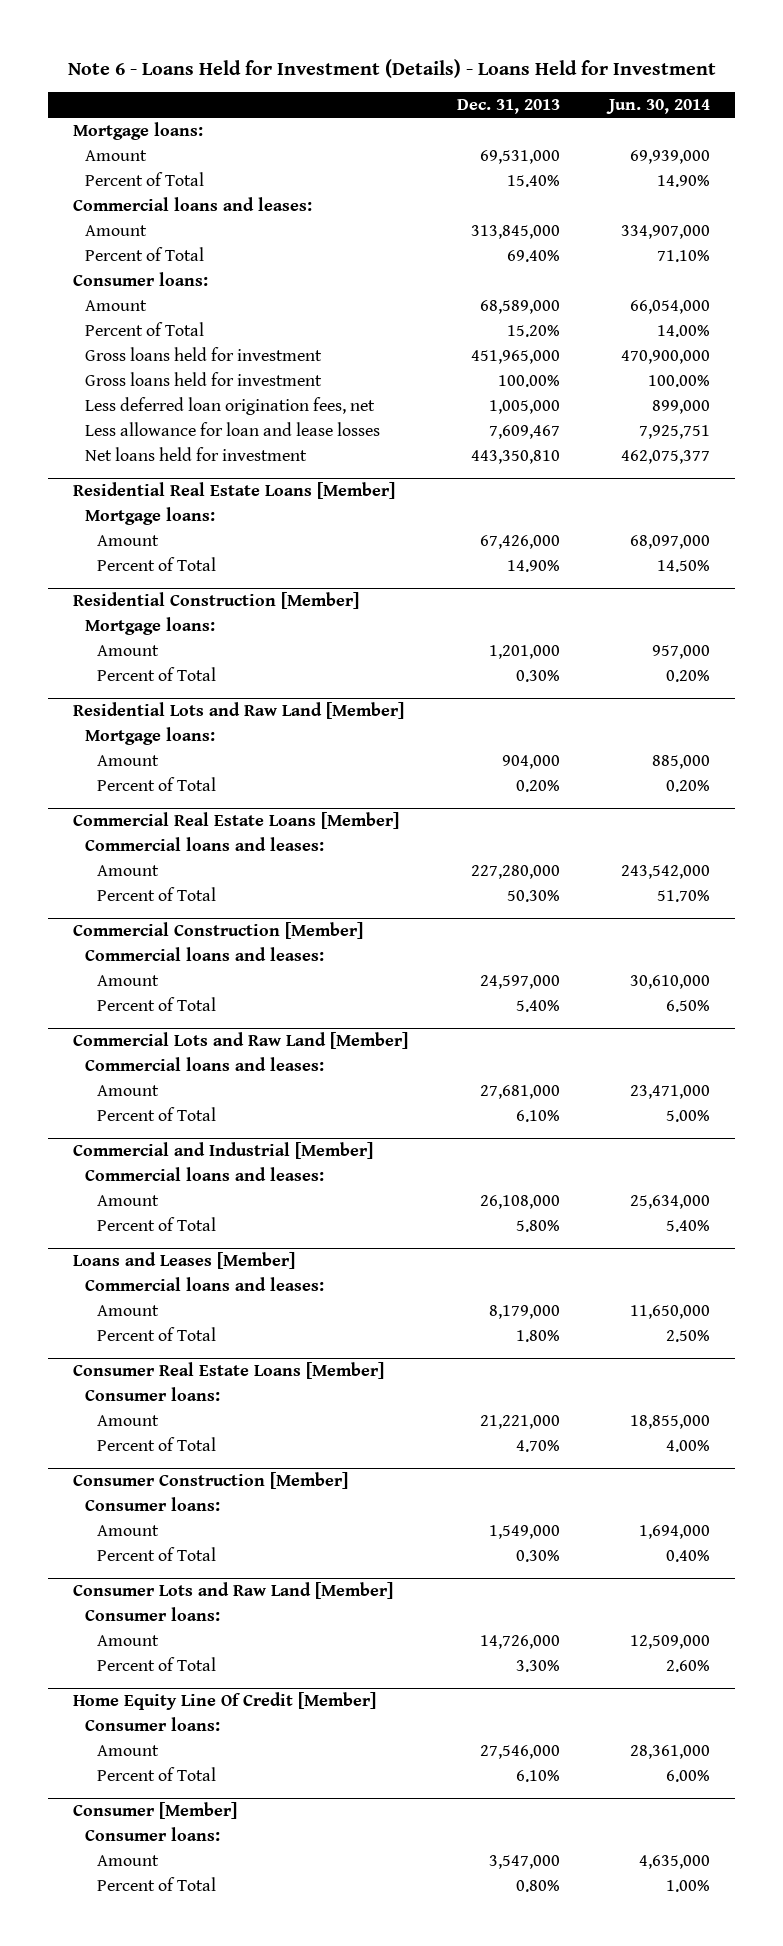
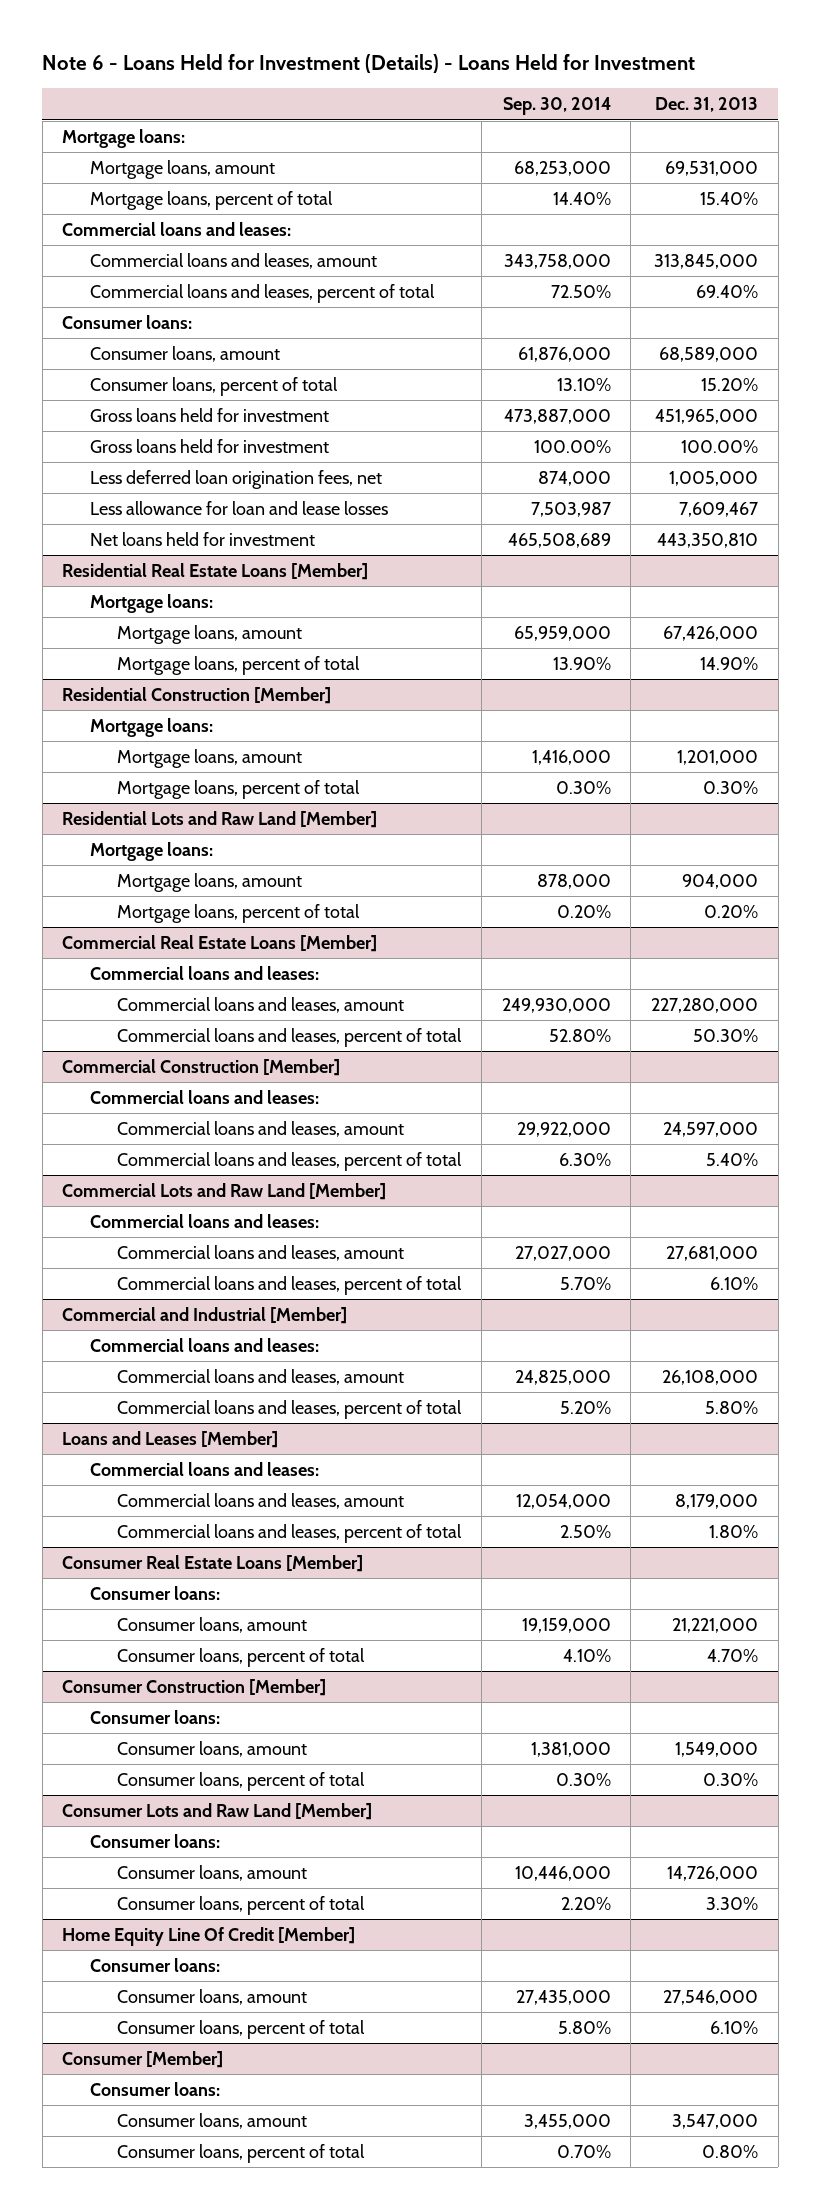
- | Dec. 31, 2013 | Jun. 30, 2014
+ | Sep. 30, 2014 | Dec. 31, 2013
- Amount | 69,531,000 | 69,939,000
- Percent of Total | 15.40% | 14.90%
+ Mortgage loans, amount | 68,253,000 | 69,531,000
+ Mortgage loans, percent of total | 14.40% | 15.40%
- Amount | 313,845,000 | 334,907,000
- Percent of Total | 69.40% | 71.10%
+ Commercial loans and leases, amount | 343,758,000 | 313,845,000
+ Commercial loans and leases, percent of total | 72.50% | 69.40%
- Amount | 68,589,000 | 66,054,000
- Percent of Total | 15.20% | 14.00%
+ Consumer loans, amount | 61,876,000 | 68,589,000
+ Consumer loans, percent of total | 13.10% | 15.20%
@ Residential Real Estate Loans [Member]
- Amount | 67,426,000 | 68,097,000
- Percent of Total | 14.90% | 14.50%
+ Mortgage loans, amount | 65,959,000 | 67,426,000
+ Mortgage loans, percent of total | 13.90% | 14.90%
@ Residential Construction [Member]
- Amount | 1,201,000 | 957,000
- Percent of Total | 0.30% | 0.20%
+ Mortgage loans, amount | 1,416,000 | 1,201,000
+ Mortgage loans, percent of total | 0.30% | 0.30%
@ Residential Lots and Raw Land [Member]
- Amount | 904,000 | 885,000
- Percent of Total | 0.20% | 0.20%
+ Mortgage loans, amount | 878,000 | 904,000
+ Mortgage loans, percent of total | 0.20% | 0.20%
@ Commercial Real Estate Loans [Member]
- Amount | 227,280,000 | 243,542,000
- Percent of Total | 50.30% | 51.70%
+ Commercial loans and leases, amount | 249,930,000 | 227,280,000
+ Commercial loans and leases, percent of total | 52.80% | 50.30%
@ Commercial Construction [Member]
- Amount | 24,597,000 | 30,610,000
- Percent of Total | 5.40% | 6.50%
+ Commercial loans and leases, amount | 29,922,000 | 24,597,000
+ Commercial loans and leases, percent of total | 6.30% | 5.40%
@ Commercial Lots and Raw Land [Member]
- Amount | 27,681,000 | 23,471,000
- Percent of Total | 6.10% | 5.00%
+ Commercial loans and leases, amount | 27,027,000 | 27,681,000
+ Commercial loans and leases, percent of total | 5.70% | 6.10%
@ Commercial and Industrial [Member]
- Amount | 26,108,000 | 25,634,000
- Percent of Total | 5.80% | 5.40%
+ Commercial loans and leases, amount | 24,825,000 | 26,108,000
+ Commercial loans and leases, percent of total | 5.20% | 5.80%
@ Loans and Leases [Member]
- Amount | 8,179,000 | 11,650,000
- Percent of Total | 1.80% | 2.50%
+ Commercial loans and leases, amount | 12,054,000 | 8,179,000
+ Commercial loans and leases, percent of total | 2.50% | 1.80%
@ Consumer Real Estate Loans [Member]
- Amount | 21,221,000 | 18,855,000
- Percent of Total | 4.70% | 4.00%
+ Consumer loans, amount | 19,159,000 | 21,221,000
+ Consumer loans, percent of total | 4.10% | 4.70%
@ Consumer Construction [Member]
- Amount | 1,549,000 | 1,694,000
- Percent of Total | 0.30% | 0.40%
+ Consumer loans, amount | 1,381,000 | 1,549,000
+ Consumer loans, percent of total | 0.30% | 0.30%
@ Consumer Lots and Raw Land [Member]
- Amount | 14,726,000 | 12,509,000
- Percent of Total | 3.30% | 2.60%
+ Consumer loans, amount | 10,446,000 | 14,726,000
+ Consumer loans, percent of total | 2.20% | 3.30%
@ Home Equity Line Of Credit [Member]
- Amount | 27,546,000 | 28,361,000
- Percent of Total | 6.10% | 6.00%
+ Consumer loans, amount | 27,435,000 | 27,546,000
+ Consumer loans, percent of total | 5.80% | 6.10%
@ Consumer [Member]
- Amount | 3,547,000 | 4,635,000
- Percent of Total | 0.80% | 1.00%
+ Consumer loans, amount | 3,455,000 | 3,547,000
+ Consumer loans, percent of total | 0.70% | 0.80%

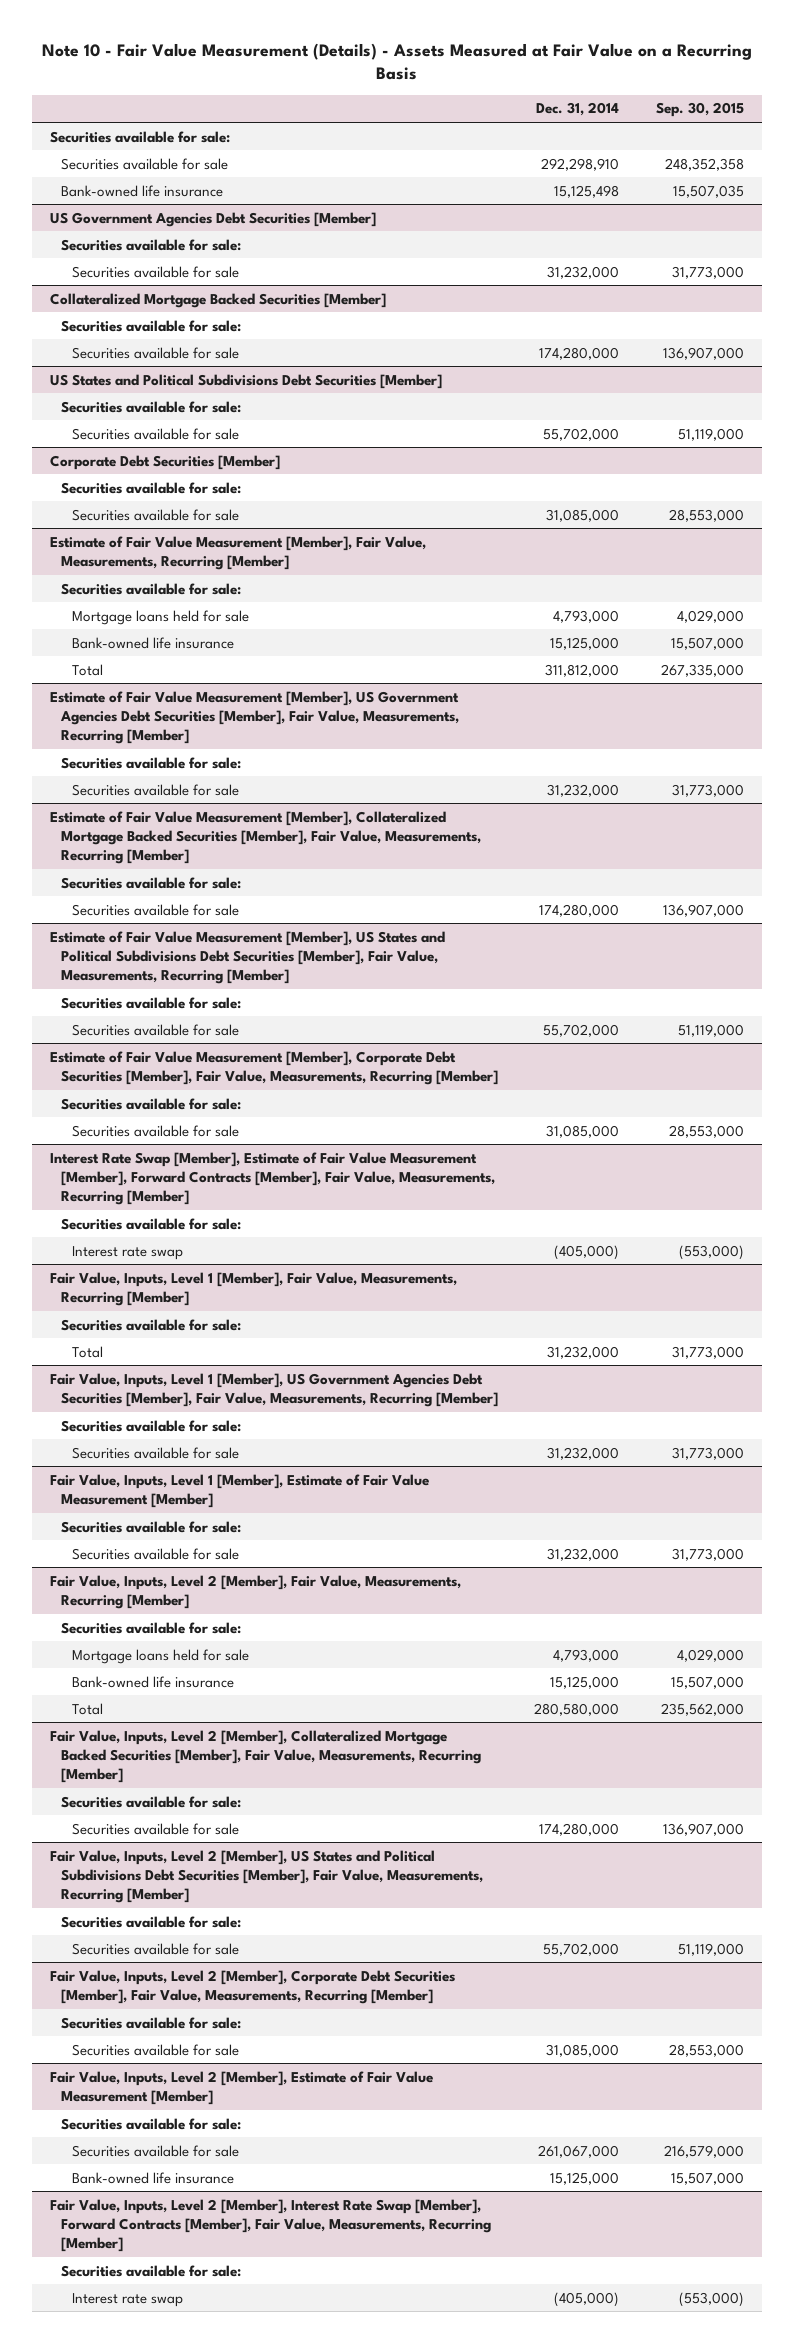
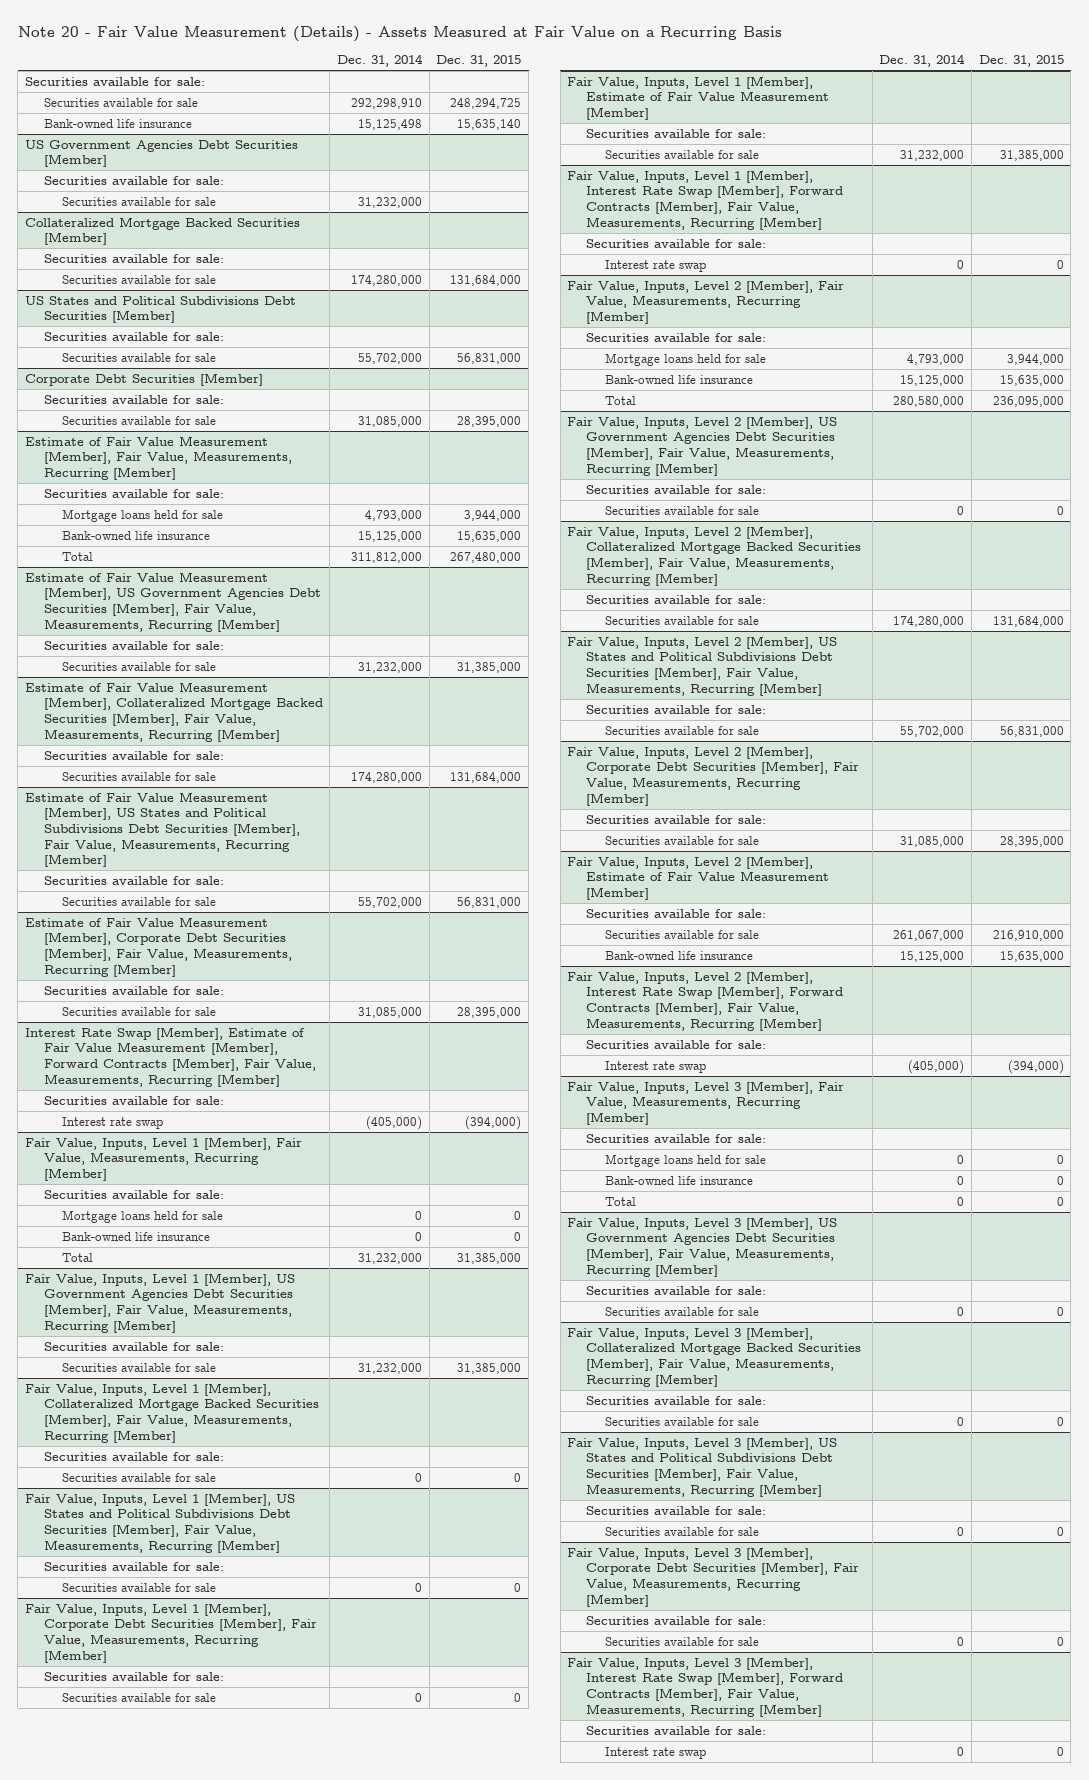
- Note 10 - Fair Value Measurement (Details) - Assets Measured at Fair Value on a Recurring Basis
+ Note 20 - Fair Value Measurement (Details) - Assets Measured at Fair Value on a Recurring Basis
- | Dec. 31, 2014 | Sep. 30, 2015
+ | Dec. 31, 2014 | Dec. 31, 2015
@ Fair Value, Inputs, Level 1 [Member], Fair Value, Measurements, Recurring [Member]
+ Mortgage loans held for sale | 0 | 0
+ Bank-owned life insurance | 0 | 0
+ Fair Value, Inputs, Level 1 [Member], Collateralized Mortgage Backed Securities [Member], Fair Value, Measurements, Recurring [Member]
+ Securities available for sale:
+ Securities available for sale | 0 | 0
+ Fair Value, Inputs, Level 1 [Member], US States and Political Subdivisions Debt Securities [Member], Fair Value, Measurements, Recurring [Member]
+ Securities available for sale:
+ Securities available for sale | 0 | 0
+ Fair Value, Inputs, Level 1 [Member], Corporate Debt Securities [Member], Fair Value, Measurements, Recurring [Member]
+ Securities available for sale:
+ Securities available for sale | 0 | 0
+ Fair Value, Inputs, Level 1 [Member], Interest Rate Swap [Member], Forward Contracts [Member], Fair Value, Measurements, Recurring [Member]
+ Securities available for sale:
+ Interest rate swap | 0 | 0
+ Fair Value, Inputs, Level 2 [Member], US Government Agencies Debt Securities [Member], Fair Value, Measurements, Recurring [Member]
+ Securities available for sale:
+ Securities available for sale | 0 | 0
+ Fair Value, Inputs, Level 3 [Member], Fair Value, Measurements, Recurring [Member]
+ Securities available for sale:
+ Mortgage loans held for sale | 0 | 0
+ Bank-owned life insurance | 0 | 0
+ Total | 0 | 0
+ Fair Value, Inputs, Level 3 [Member], US Government Agencies Debt Securities [Member], Fair Value, Measurements, Recurring [Member]
+ Securities available for sale:
+ Securities available for sale | 0 | 0
+ Fair Value, Inputs, Level 3 [Member], Collateralized Mortgage Backed Securities [Member], Fair Value, Measurements, Recurring [Member]
+ Securities available for sale:
+ Securities available for sale | 0 | 0
+ Fair Value, Inputs, Level 3 [Member], US States and Political Subdivisions Debt Securities [Member], Fair Value, Measurements, Recurring [Member]
+ Securities available for sale:
+ Securities available for sale | 0 | 0
+ Fair Value, Inputs, Level 3 [Member], Corporate Debt Securities [Member], Fair Value, Measurements, Recurring [Member]
+ Securities available for sale:
+ Securities available for sale | 0 | 0
+ Fair Value, Inputs, Level 3 [Member], Interest Rate Swap [Member], Forward Contracts [Member], Fair Value, Measurements, Recurring [Member]
+ Securities available for sale:
+ Interest rate swap | 0 | 0

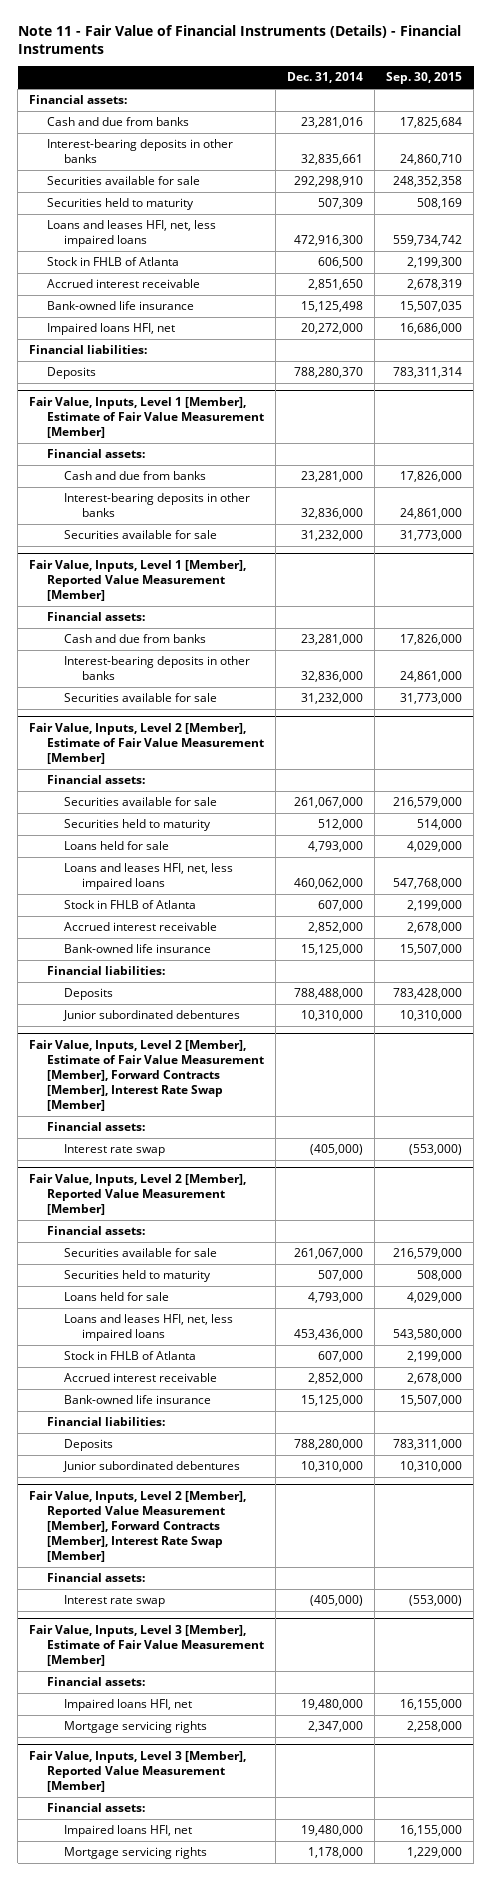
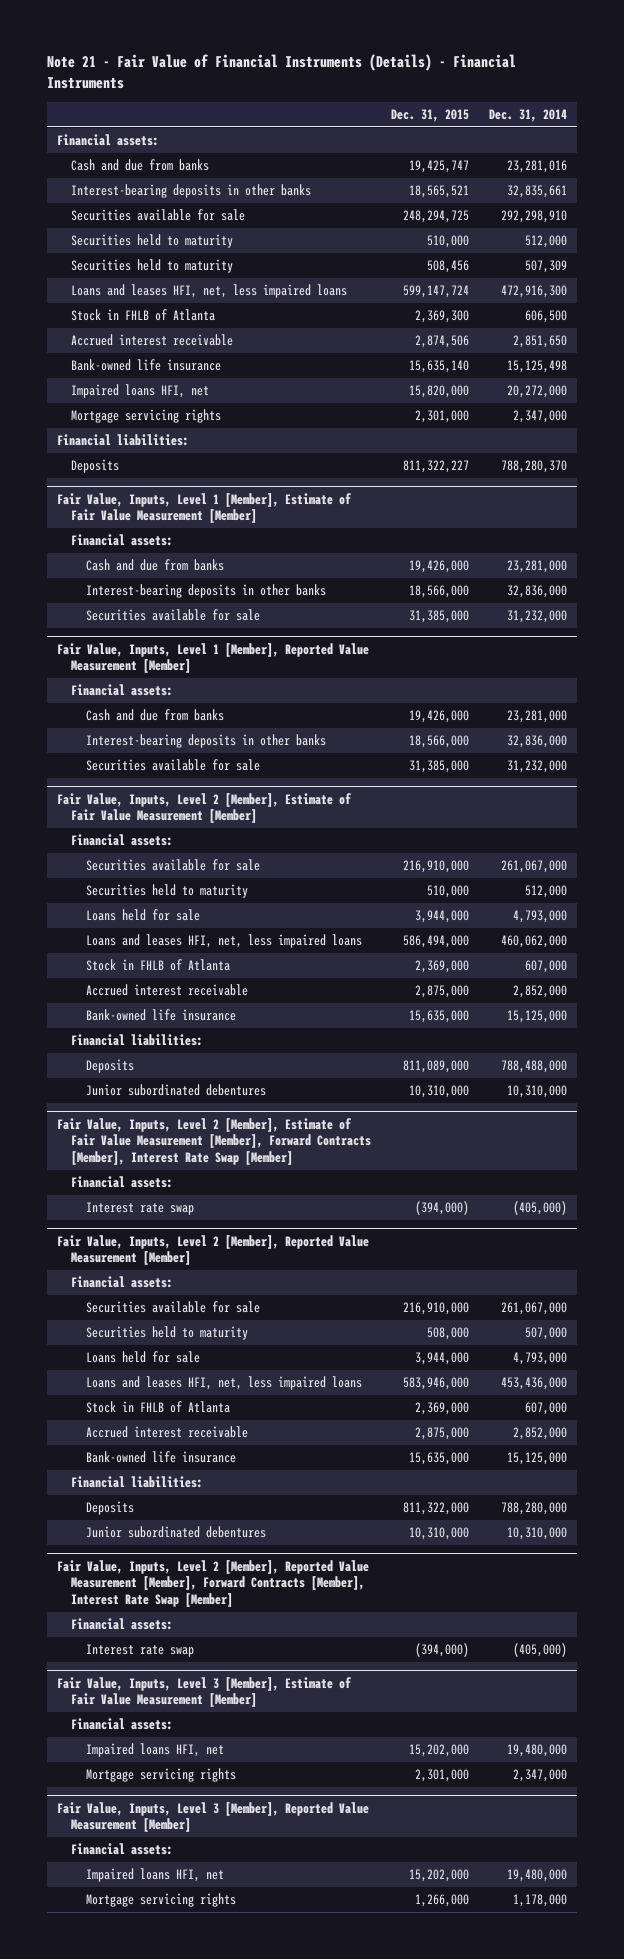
- Note 11 - Fair Value of Financial Instruments (Details) - Financial Instruments
+ Note 21 - Fair Value of Financial Instruments (Details) - Financial Instruments
- | Dec. 31, 2014 | Sep. 30, 2015
+ | Dec. 31, 2015 | Dec. 31, 2014
+ Securities held to maturity | 510,000 | 512,000
+ Mortgage servicing rights | 2,301,000 | 2,347,000

